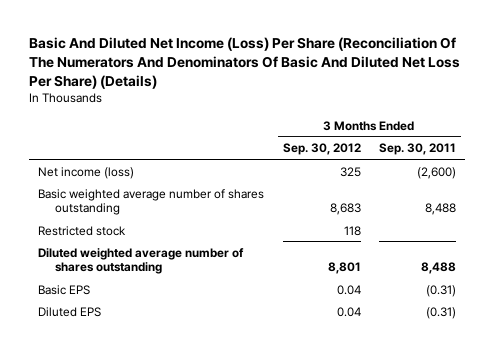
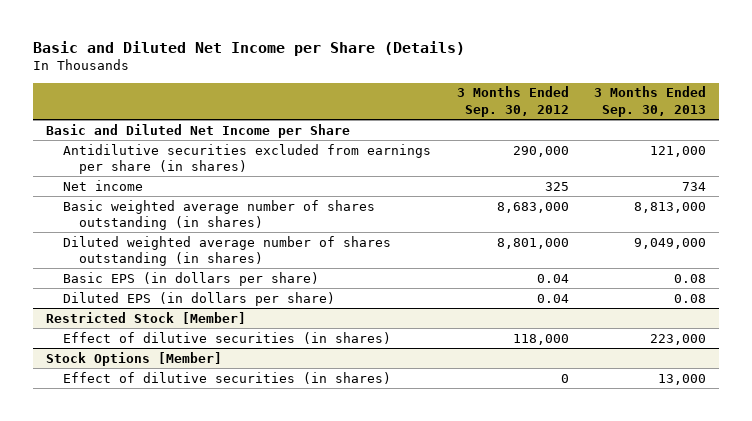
- Basic And Diluted Net Income (Loss) Per Share (Reconciliation Of The Numerators And Denominators Of Basic And Diluted Net Loss Per Share) (Details)
+ Basic and Diluted Net Income per Share (Details)
- | 3 Months Ended Sep. 30, 2012 | 3 Months Ended Sep. 30, 2011
+ | 3 Months Ended Sep. 30, 2012 | 3 Months Ended Sep. 30, 2013
- Net income (loss) | 325 | (2,600)
- Basic weighted average number of shares outstanding | 8,683 | 8,488
- Restricted stock | 118 |
- Diluted weighted average number of shares outstanding | 8,801 | 8,488
- Basic EPS | 0.04 | (0.31)
- Diluted EPS | 0.04 | (0.31)
+ Basic and Diluted Net Income per Share
+ Antidilutive securities excluded from earnings per share (in shares) | 290,000 | 121,000
+ Net income | 325 | 734
+ Basic weighted average number of shares outstanding (in shares) | 8,683,000 | 8,813,000
+ Diluted weighted average number of shares outstanding (in shares) | 8,801,000 | 9,049,000
+ Basic EPS (in dollars per share) | 0.04 | 0.08
+ Diluted EPS (in dollars per share) | 0.04 | 0.08
+ Restricted Stock [Member]
+ Effect of dilutive securities (in shares) | 118,000 | 223,000
+ Stock Options [Member]
+ Effect of dilutive securities (in shares) | 0 | 13,000

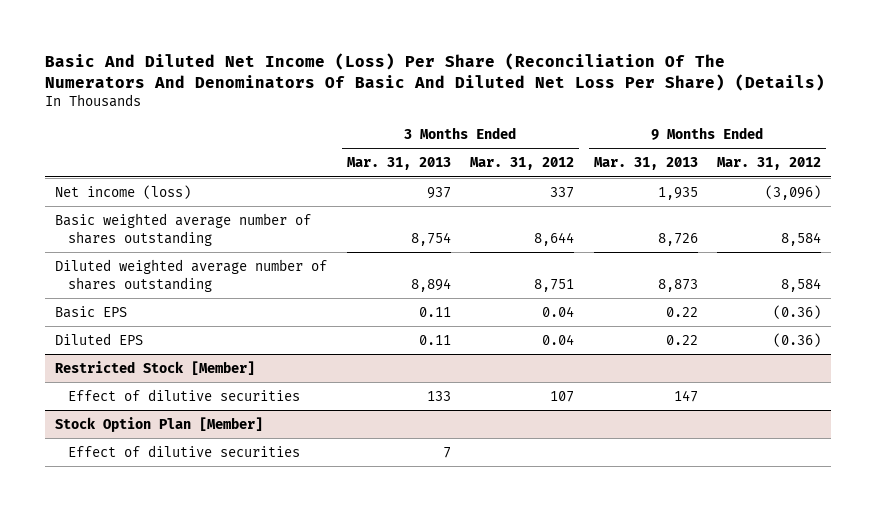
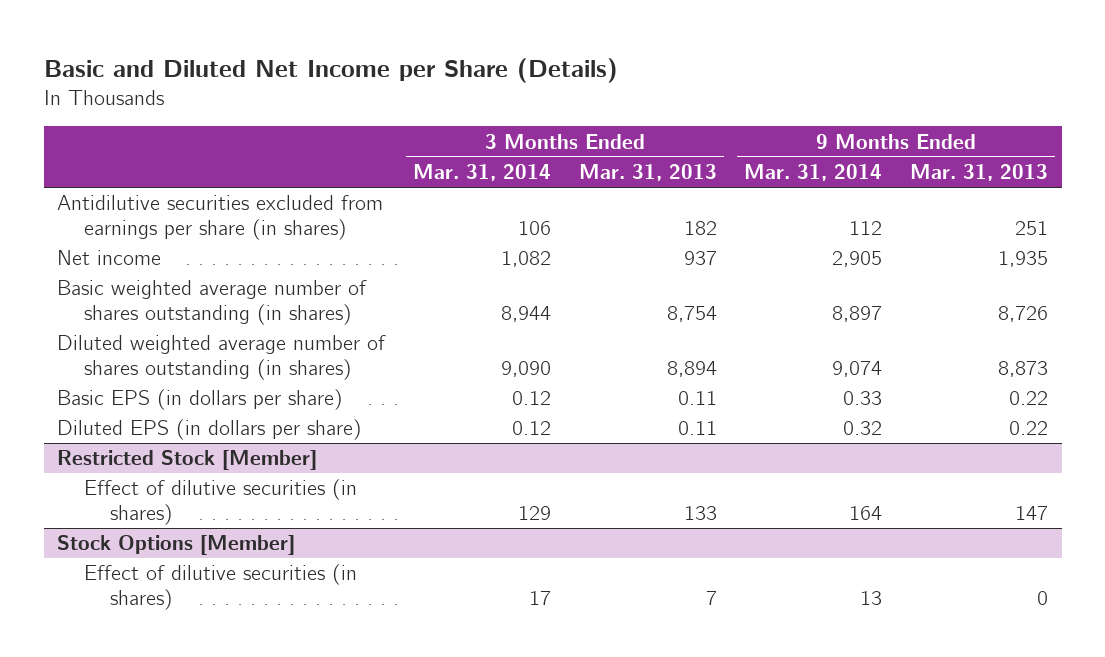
- Basic And Diluted Net Income (Loss) Per Share (Reconciliation Of The Numerators And Denominators Of Basic And Diluted Net Loss Per Share) (Details)
+ Basic and Diluted Net Income per Share (Details)
- | 3 Months Ended Mar. 31, 2013 | 3 Months Ended Mar. 31, 2012 | 9 Months Ended Mar. 31, 2013 | 9 Months Ended Mar. 31, 2012
+ | 3 Months Ended Mar. 31, 2014 | 3 Months Ended Mar. 31, 2013 | 9 Months Ended Mar. 31, 2014 | 9 Months Ended Mar. 31, 2013
- Net income (loss) | 937 | 337 | 1,935 | (3,096)
- Basic weighted average number of shares outstanding | 8,754 | 8,644 | 8,726 | 8,584
- Diluted weighted average number of shares outstanding | 8,894 | 8,751 | 8,873 | 8,584
- Basic EPS | 0.11 | 0.04 | 0.22 | (0.36)
- Diluted EPS | 0.11 | 0.04 | 0.22 | (0.36)
+ Antidilutive securities excluded from earnings per share (in shares) | 106 | 182 | 112 | 251
+ Net income | 1,082 | 937 | 2,905 | 1,935
+ Basic weighted average number of shares outstanding (in shares) | 8,944 | 8,754 | 8,897 | 8,726
+ Diluted weighted average number of shares outstanding (in shares) | 9,090 | 8,894 | 9,074 | 8,873
+ Basic EPS (in dollars per share) | 0.12 | 0.11 | 0.33 | 0.22
+ Diluted EPS (in dollars per share) | 0.12 | 0.11 | 0.32 | 0.22
@ Restricted Stock [Member]
- Effect of dilutive securities | 133 | 107 | 147 |
- Stock Option Plan [Member]
- Effect of dilutive securities | 7 | | |
@ Restricted Stock [Member]
+ Effect of dilutive securities (in shares) | 129 | 133 | 164 | 147
+ Stock Options [Member]
+ Effect of dilutive securities (in shares) | 17 | 7 | 13 | 0

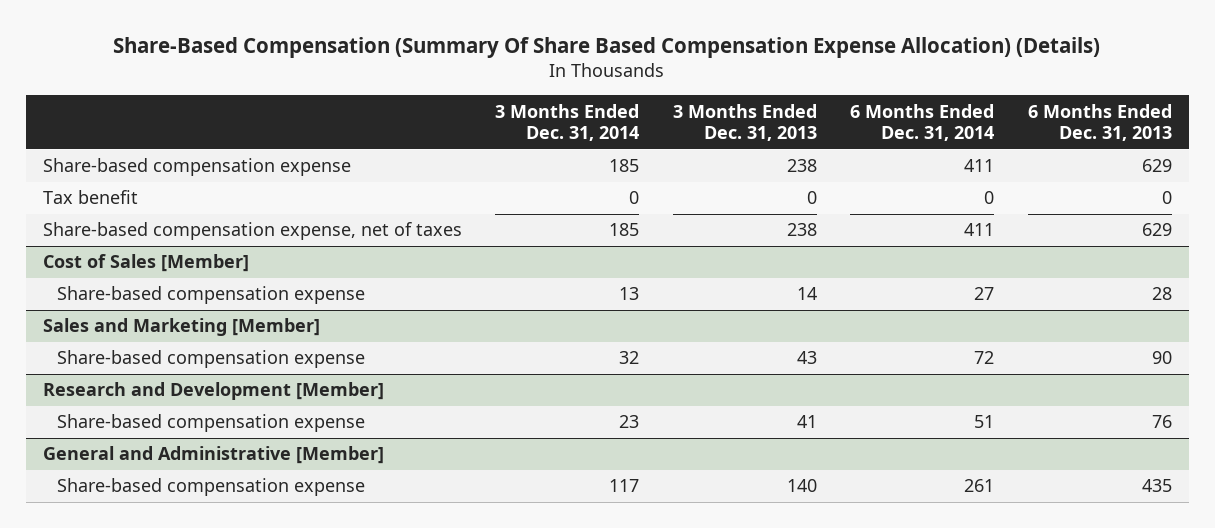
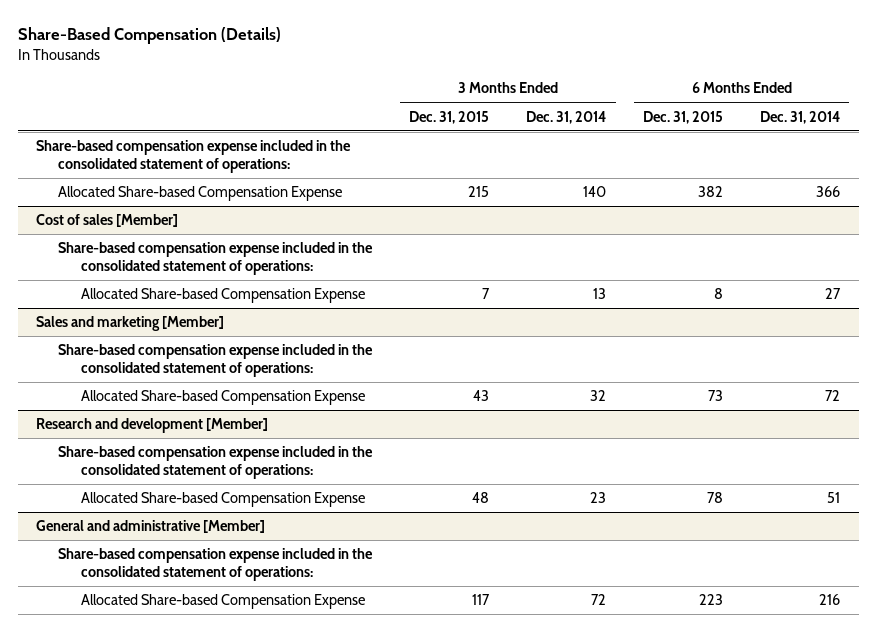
- Share-Based Compensation (Summary Of Share Based Compensation Expense Allocation) (Details)
+ Share-Based Compensation (Details)
- | 3 Months Ended Dec. 31, 2014 | 3 Months Ended Dec. 31, 2013 | 6 Months Ended Dec. 31, 2014 | 6 Months Ended Dec. 31, 2013
+ | 3 Months Ended Dec. 31, 2015 | 3 Months Ended Dec. 31, 2014 | 6 Months Ended Dec. 31, 2015 | 6 Months Ended Dec. 31, 2014
- Share-based compensation expense | 185 | 238 | 411 | 629
- Tax benefit | 0 | 0 | 0 | 0
- Share-based compensation expense, net of taxes | 185 | 238 | 411 | 629
- Cost of Sales [Member]
- Share-based compensation expense | 13 | 14 | 27 | 28
- Sales and Marketing [Member]
- Share-based compensation expense | 32 | 43 | 72 | 90
- Research and Development [Member]
- Share-based compensation expense | 23 | 41 | 51 | 76
- General and Administrative [Member]
- Share-based compensation expense | 117 | 140 | 261 | 435
+ Share-based compensation expense included in the consolidated statement of operations:
+ Allocated Share-based Compensation Expense | 215 | 140 | 382 | 366
+ Cost of sales [Member]
+ Share-based compensation expense included in the consolidated statement of operations:
+ Allocated Share-based Compensation Expense | 7 | 13 | 8 | 27
+ Sales and marketing [Member]
+ Share-based compensation expense included in the consolidated statement of operations:
+ Allocated Share-based Compensation Expense | 43 | 32 | 73 | 72
+ Research and development [Member]
+ Share-based compensation expense included in the consolidated statement of operations:
+ Allocated Share-based Compensation Expense | 48 | 23 | 78 | 51
+ General and administrative [Member]
+ Share-based compensation expense included in the consolidated statement of operations:
+ Allocated Share-based Compensation Expense | 117 | 72 | 223 | 216

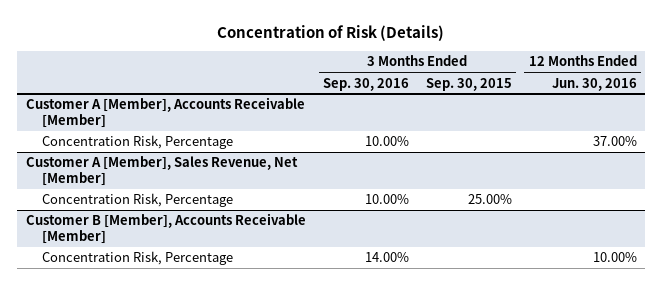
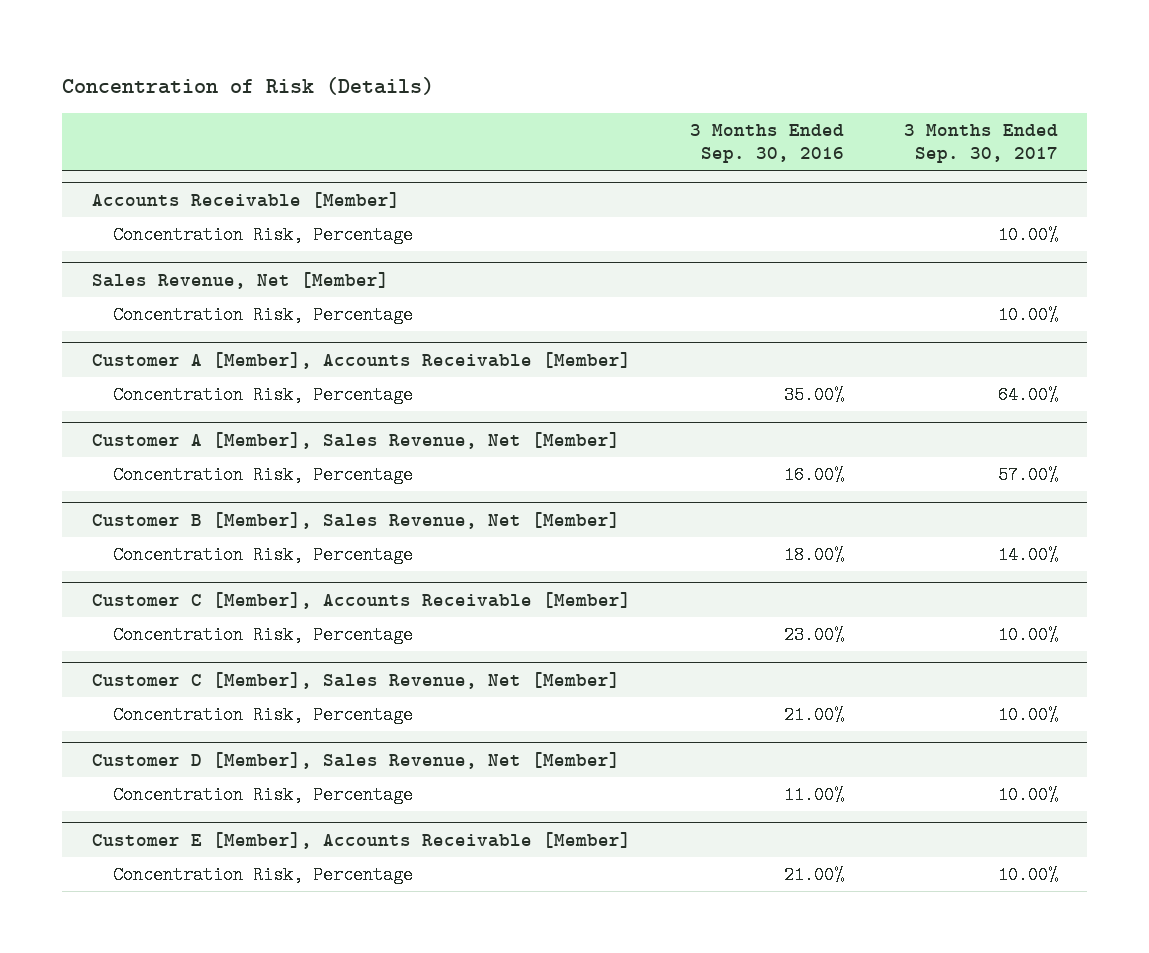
- | 3 Months Ended Sep. 30, 2016 | 3 Months Ended Sep. 30, 2015 | 12 Months Ended Jun. 30, 2016
+ | 3 Months Ended Sep. 30, 2016 | 3 Months Ended Sep. 30, 2017
+ Accounts Receivable [Member]
+ Concentration Risk, Percentage | | 10.00%
+ Sales Revenue, Net [Member]
+ Concentration Risk, Percentage | | 10.00%
@ Customer A [Member], Accounts Receivable [Member]
- Concentration Risk, Percentage | 10.00% | | 37.00%
+ Concentration Risk, Percentage | 35.00% | 64.00%
@ Customer A [Member], Sales Revenue, Net [Member]
- Concentration Risk, Percentage | 10.00% | 25.00% |
- Customer B [Member], Accounts Receivable [Member]
- Concentration Risk, Percentage | 14.00% | | 10.00%
@ Customer A [Member], Sales Revenue, Net [Member]
+ Concentration Risk, Percentage | 16.00% | 57.00%
+ Customer B [Member], Sales Revenue, Net [Member]
+ Concentration Risk, Percentage | 18.00% | 14.00%
+ Customer C [Member], Accounts Receivable [Member]
+ Concentration Risk, Percentage | 23.00% | 10.00%
+ Customer C [Member], Sales Revenue, Net [Member]
+ Concentration Risk, Percentage | 21.00% | 10.00%
+ Customer D [Member], Sales Revenue, Net [Member]
+ Concentration Risk, Percentage | 11.00% | 10.00%
+ Customer E [Member], Accounts Receivable [Member]
+ Concentration Risk, Percentage | 21.00% | 10.00%

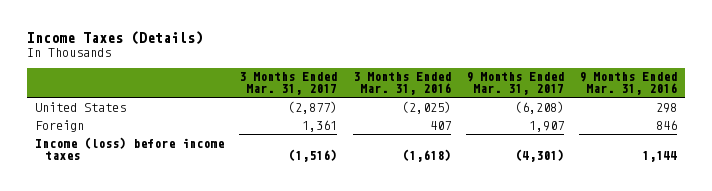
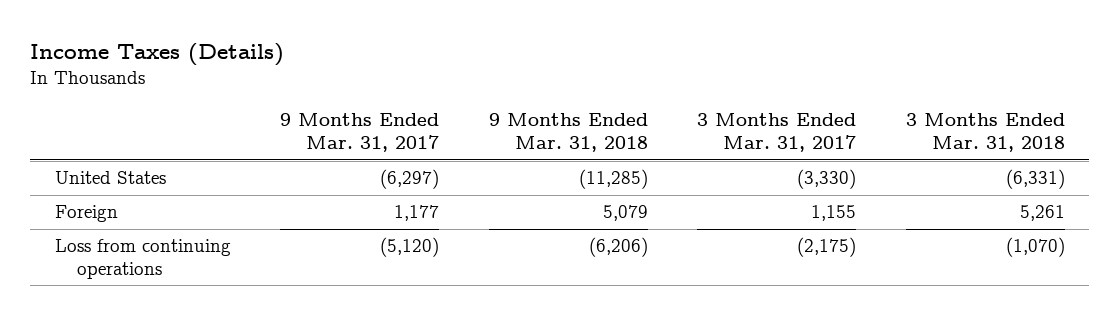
- | 3 Months Ended Mar. 31, 2017 | 3 Months Ended Mar. 31, 2016 | 9 Months Ended Mar. 31, 2017 | 9 Months Ended Mar. 31, 2016
+ | 9 Months Ended Mar. 31, 2017 | 9 Months Ended Mar. 31, 2018 | 3 Months Ended Mar. 31, 2017 | 3 Months Ended Mar. 31, 2018
- United States | (2,877) | (2,025) | (6,208) | 298
- Foreign | 1,361 | 407 | 1,907 | 846
- Income (loss) before income taxes | (1,516) | (1,618) | (4,301) | 1,144
+ United States | (6,297) | (11,285) | (3,330) | (6,331)
+ Foreign | 1,177 | 5,079 | 1,155 | 5,261
+ Loss from continuing operations | (5,120) | (6,206) | (2,175) | (1,070)

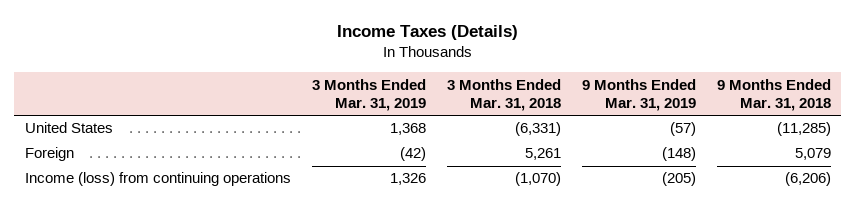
- | 9 Months Ended Mar. 31, 2017 | 9 Months Ended Mar. 31, 2018 | 3 Months Ended Mar. 31, 2017 | 3 Months Ended Mar. 31, 2018
+ | 3 Months Ended Mar. 31, 2019 | 3 Months Ended Mar. 31, 2018 | 9 Months Ended Mar. 31, 2019 | 9 Months Ended Mar. 31, 2018
- Loss from continuing operations | (5,120) | (6,206) | (2,175) | (1,070)
+ Income (loss) from continuing operations | 1,326 | (1,070) | (205) | (6,206)

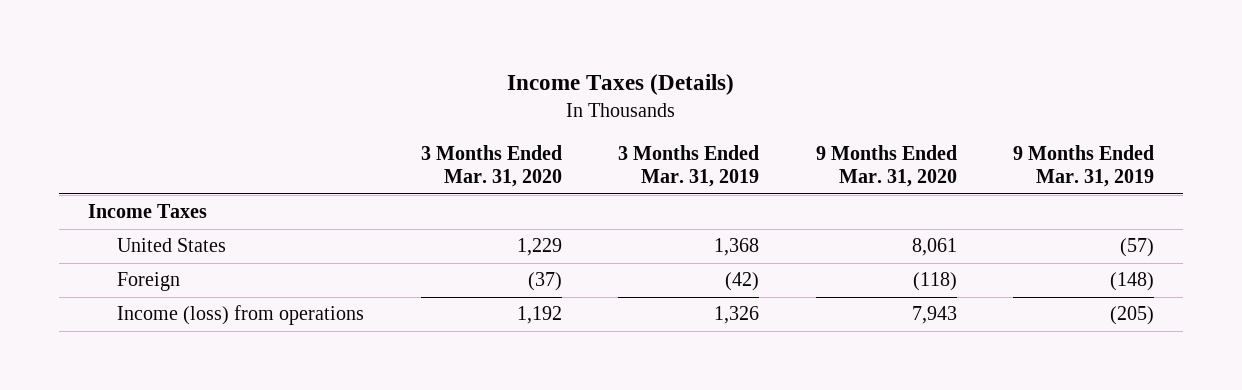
- | 3 Months Ended Mar. 31, 2019 | 3 Months Ended Mar. 31, 2018 | 9 Months Ended Mar. 31, 2019 | 9 Months Ended Mar. 31, 2018
+ | 3 Months Ended Mar. 31, 2020 | 3 Months Ended Mar. 31, 2019 | 9 Months Ended Mar. 31, 2020 | 9 Months Ended Mar. 31, 2019
+ Income Taxes
- Income (loss) from continuing operations | 1,326 | (1,070) | (205) | (6,206)
+ Income (loss) from operations | 1,192 | 1,326 | 7,943 | (205)

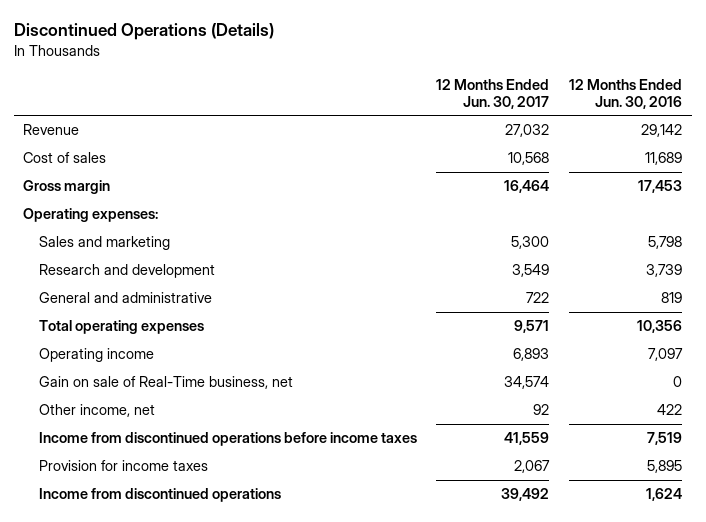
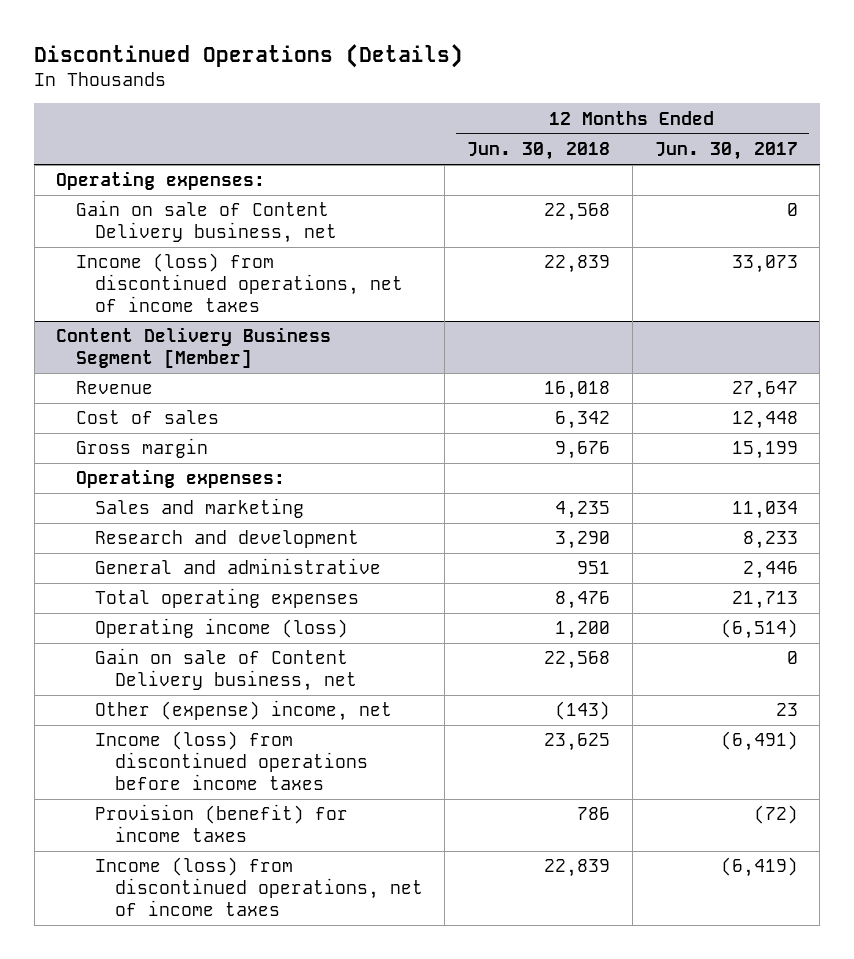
- | 12 Months Ended Jun. 30, 2017 | 12 Months Ended Jun. 30, 2016
+ | 12 Months Ended Jun. 30, 2018 | 12 Months Ended Jun. 30, 2017
- Revenue | 27,032 | 29,142
- Cost of sales | 10,568 | 11,689
- Gross margin | 16,464 | 17,453
- Sales and marketing | 5,300 | 5,798
- Research and development | 3,549 | 3,739
- General and administrative | 722 | 819
- Total operating expenses | 9,571 | 10,356
- Operating income | 6,893 | 7,097
- Gain on sale of Real-Time business, net | 34,574 | 0
- Other income, net | 92 | 422
- Income from discontinued operations before income taxes | 41,559 | 7,519
- Provision for income taxes | 2,067 | 5,895
- Income from discontinued operations | 39,492 | 1,624
+ Gain on sale of Content Delivery business, net | 22,568 | 0
+ Income (loss) from discontinued operations, net of income taxes | 22,839 | 33,073
+ Content Delivery Business Segment [Member]
+ Revenue | 16,018 | 27,647
+ Cost of sales | 6,342 | 12,448
+ Gross margin | 9,676 | 15,199
+ Operating expenses:
+ Sales and marketing | 4,235 | 11,034
+ Research and development | 3,290 | 8,233
+ General and administrative | 951 | 2,446
+ Total operating expenses | 8,476 | 21,713
+ Operating income (loss) | 1,200 | (6,514)
+ Gain on sale of Content Delivery business, net | 22,568 | 0
+ Other (expense) income, net | (143) | 23
+ Income (loss) from discontinued operations before income taxes | 23,625 | (6,491)
+ Provision (benefit) for income taxes | 786 | (72)
+ Income (loss) from discontinued operations, net of income taxes | 22,839 | (6,419)

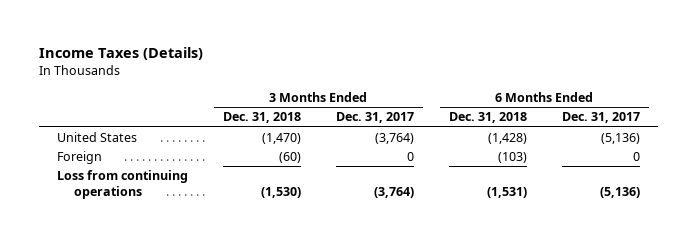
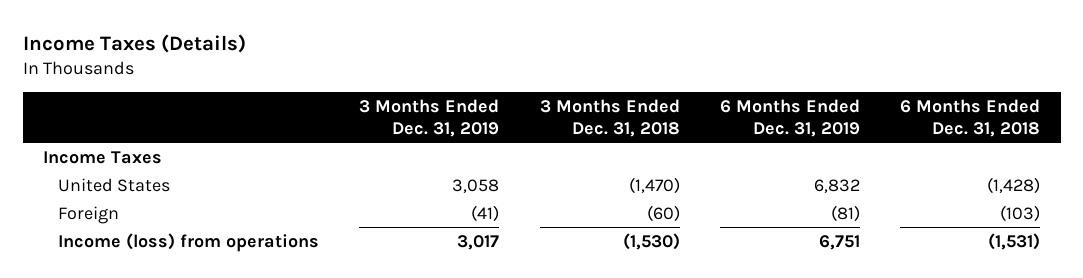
- | 3 Months Ended Dec. 31, 2018 | 3 Months Ended Dec. 31, 2017 | 6 Months Ended Dec. 31, 2018 | 6 Months Ended Dec. 31, 2017
+ | 3 Months Ended Dec. 31, 2019 | 3 Months Ended Dec. 31, 2018 | 6 Months Ended Dec. 31, 2019 | 6 Months Ended Dec. 31, 2018
+ Income Taxes
- Loss from continuing operations | (1,530) | (3,764) | (1,531) | (5,136)
+ Income (loss) from operations | 3,017 | (1,530) | 6,751 | (1,531)

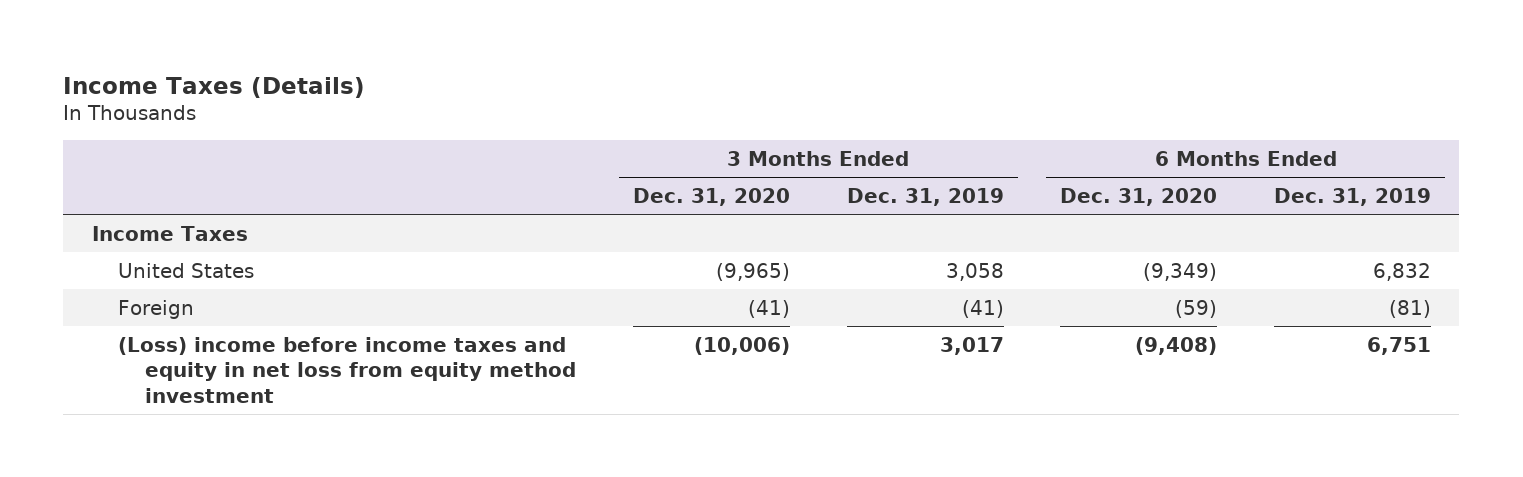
- | 3 Months Ended Dec. 31, 2019 | 3 Months Ended Dec. 31, 2018 | 6 Months Ended Dec. 31, 2019 | 6 Months Ended Dec. 31, 2018
+ | 3 Months Ended Dec. 31, 2020 | 3 Months Ended Dec. 31, 2019 | 6 Months Ended Dec. 31, 2020 | 6 Months Ended Dec. 31, 2019
- Income (loss) from operations | 3,017 | (1,530) | 6,751 | (1,531)
+ (Loss) income before income taxes and equity in net loss from equity method investment | (10,006) | 3,017 | (9,408) | 6,751

